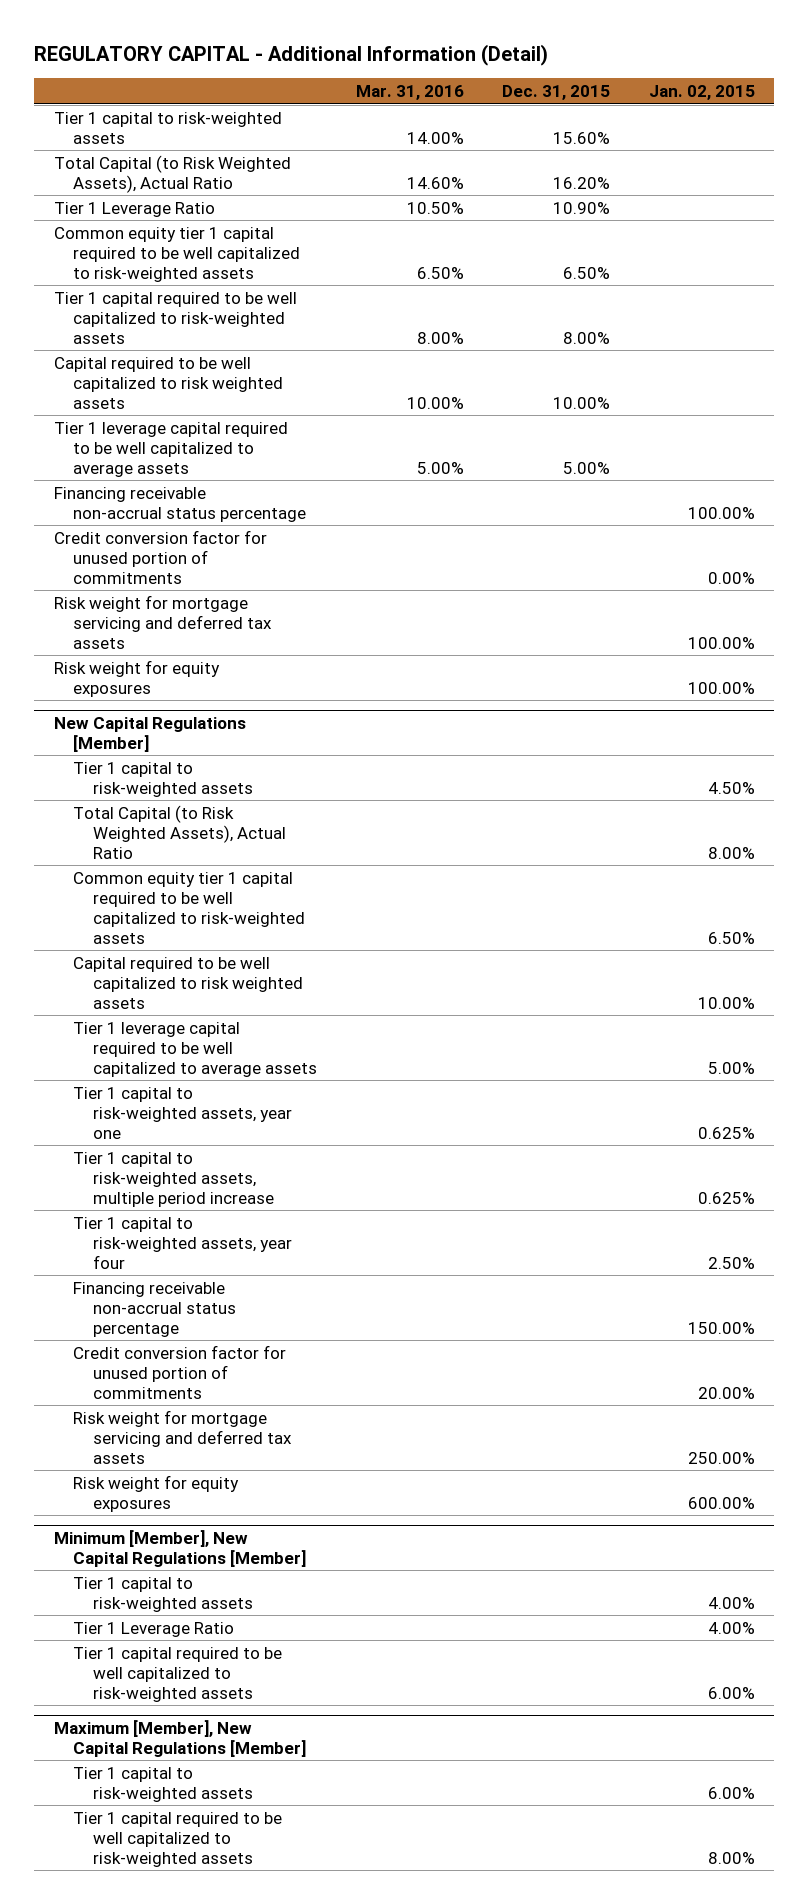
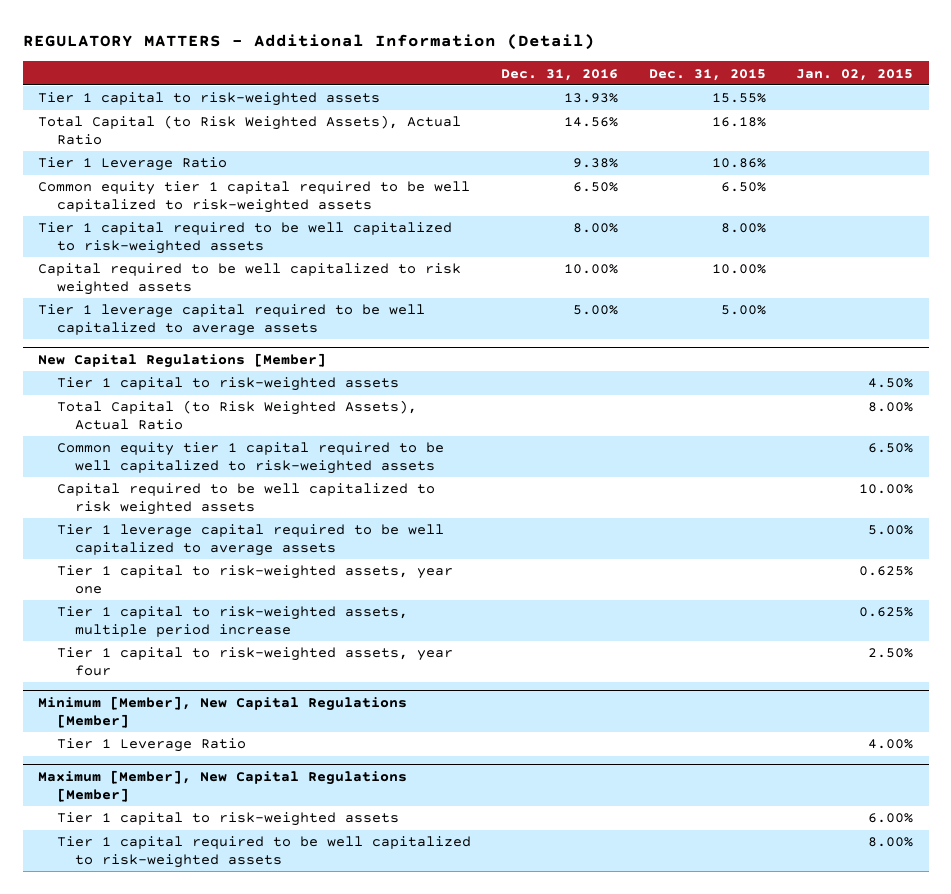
- REGULATORY CAPITAL - Additional Information (Detail)
+ REGULATORY MATTERS - Additional Information (Detail)
- | Mar. 31, 2016 | Dec. 31, 2015 | Jan. 02, 2015
+ | Dec. 31, 2016 | Dec. 31, 2015 | Jan. 02, 2015
- Tier 1 capital to risk-weighted assets | 14.00% | 15.60% |
- Total Capital (to Risk Weighted Assets), Actual Ratio | 14.60% | 16.20% |
- Tier 1 Leverage Ratio | 10.50% | 10.90% |
+ Tier 1 capital to risk-weighted assets | 13.93% | 15.55% |
+ Total Capital (to Risk Weighted Assets), Actual Ratio | 14.56% | 16.18% |
+ Tier 1 Leverage Ratio | 9.38% | 10.86% |
- Financing receivable non-accrual status percentage | | | 100.00%
- Credit conversion factor for unused portion of commitments | | | 0.00%
- Risk weight for mortgage servicing and deferred tax assets | | | 100.00%
- Risk weight for equity exposures | | | 100.00%
@ New Capital Regulations [Member]
- Financing receivable non-accrual status percentage | | | 150.00%
- Credit conversion factor for unused portion of commitments | | | 20.00%
- Risk weight for mortgage servicing and deferred tax assets | | | 250.00%
- Risk weight for equity exposures | | | 600.00%
@ Minimum [Member], New Capital Regulations [Member]
- Tier 1 capital to risk-weighted assets | | | 4.00%
- Tier 1 capital required to be well capitalized to risk-weighted assets | | | 6.00%

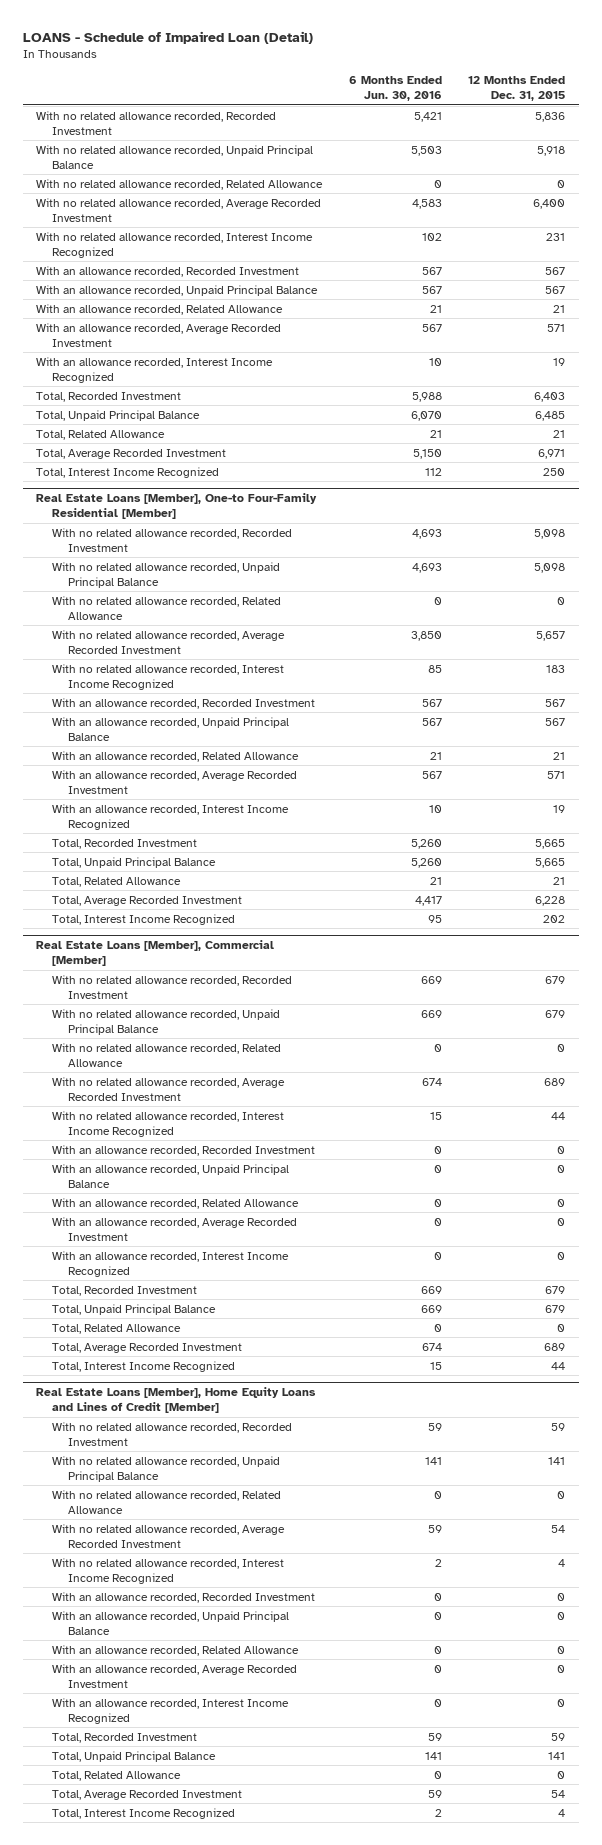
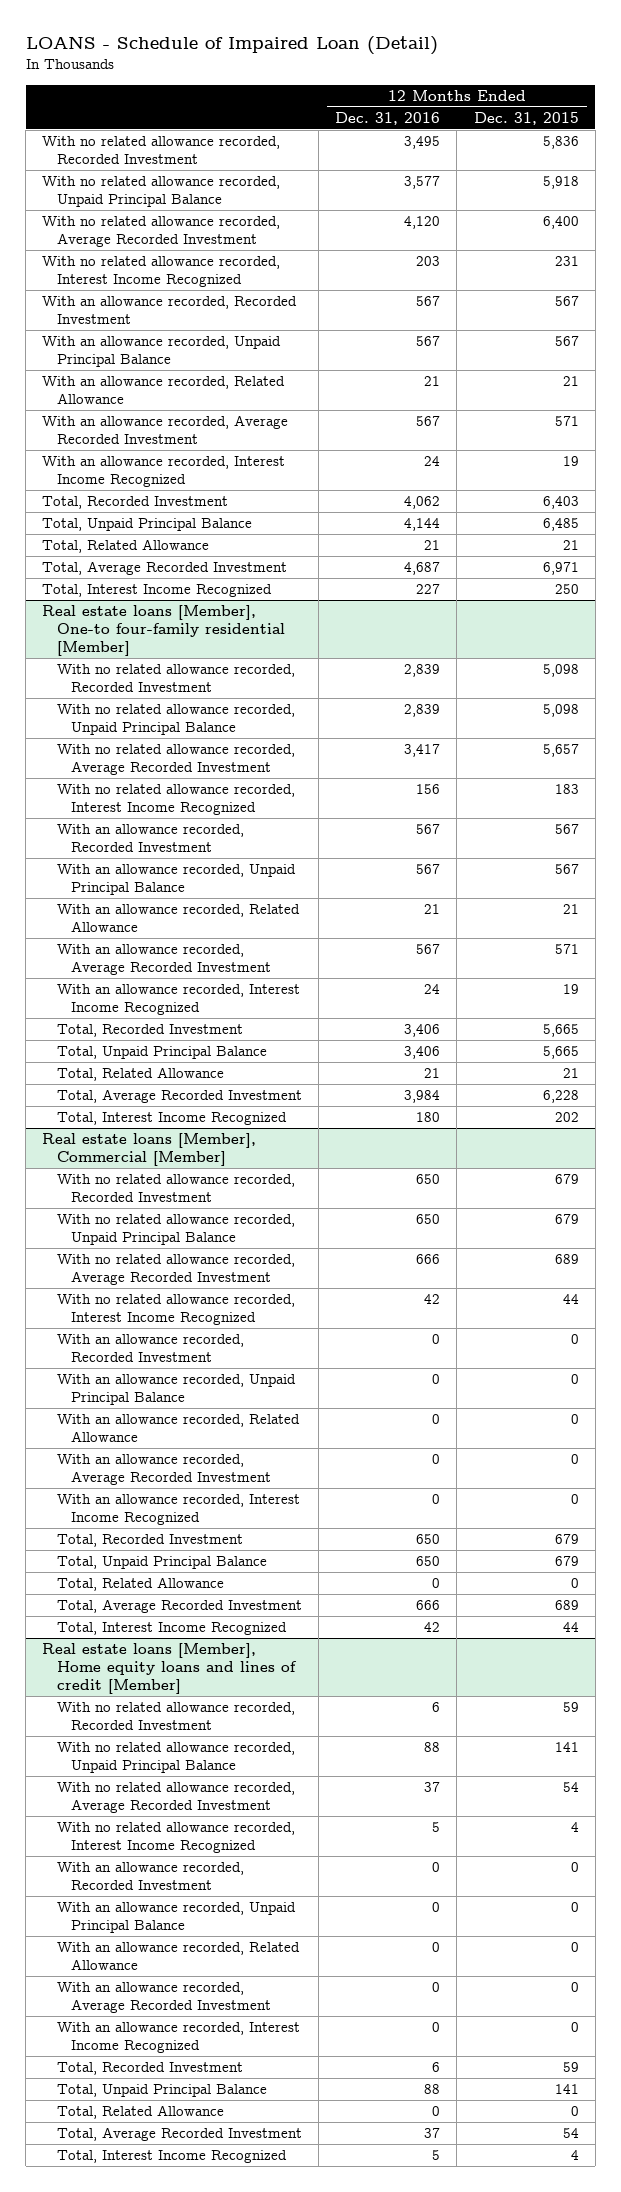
- | 6 Months Ended Jun. 30, 2016 | 12 Months Ended Dec. 31, 2015
+ | 12 Months Ended Dec. 31, 2016 | 12 Months Ended Dec. 31, 2015
- With no related allowance recorded, Related Allowance | 0 | 0
- Real Estate Loans [Member], One-to Four-Family Residential [Member]
+ Real estate loans [Member], One-to four-family residential [Member]
- With no related allowance recorded, Related Allowance | 0 | 0
- Real Estate Loans [Member], Commercial [Member]
+ Real estate loans [Member], Commercial [Member]
- With no related allowance recorded, Related Allowance | 0 | 0
- Real Estate Loans [Member], Home Equity Loans and Lines of Credit [Member]
+ Real estate loans [Member], Home equity loans and lines of credit [Member]
- With no related allowance recorded, Related Allowance | 0 | 0

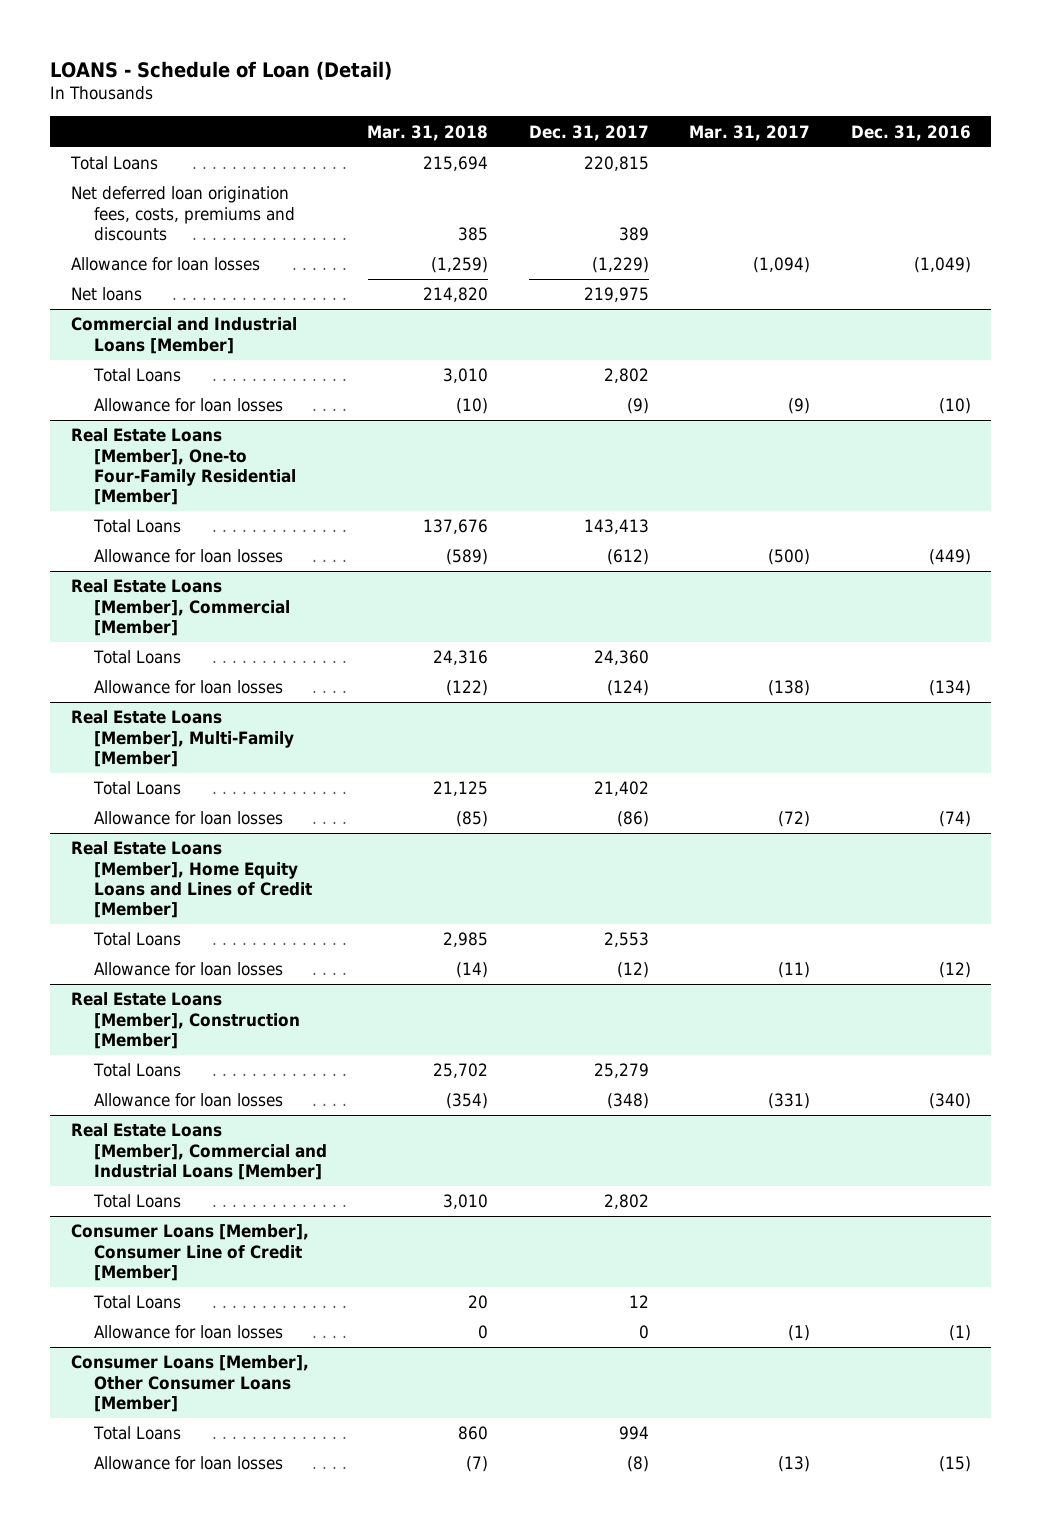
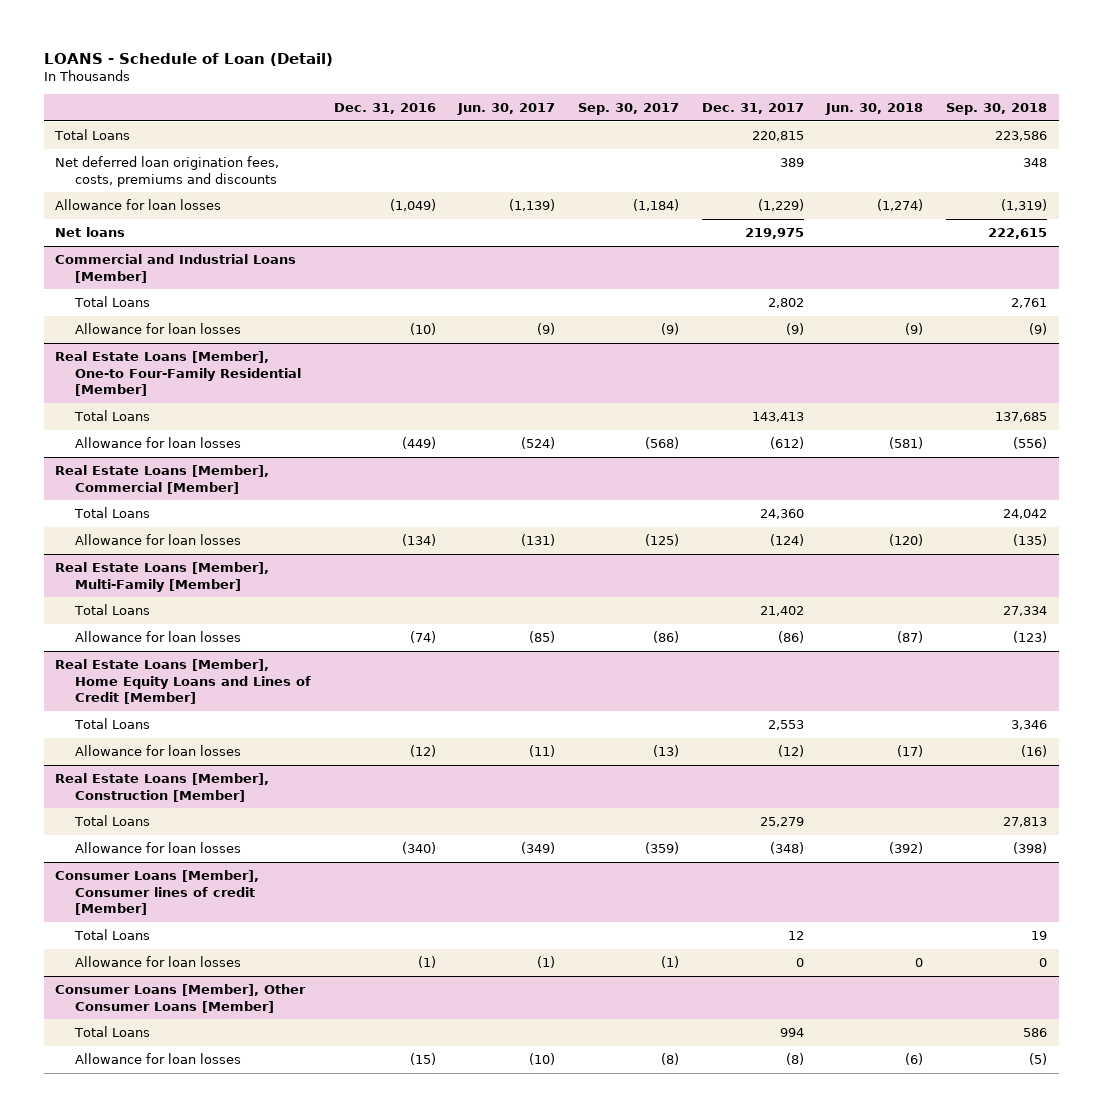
- | Mar. 31, 2018 | Dec. 31, 2017 | Mar. 31, 2017 | Dec. 31, 2016
+ | Dec. 31, 2016 | Jun. 30, 2017 | Sep. 30, 2017 | Dec. 31, 2017 | Jun. 30, 2018 | Sep. 30, 2018
- Real Estate Loans [Member], Commercial and Industrial Loans [Member]
- Total Loans | 3,010 | 2,802 | |
- Consumer Loans [Member], Consumer Line of Credit [Member]
+ Consumer Loans [Member], Consumer lines of credit [Member]

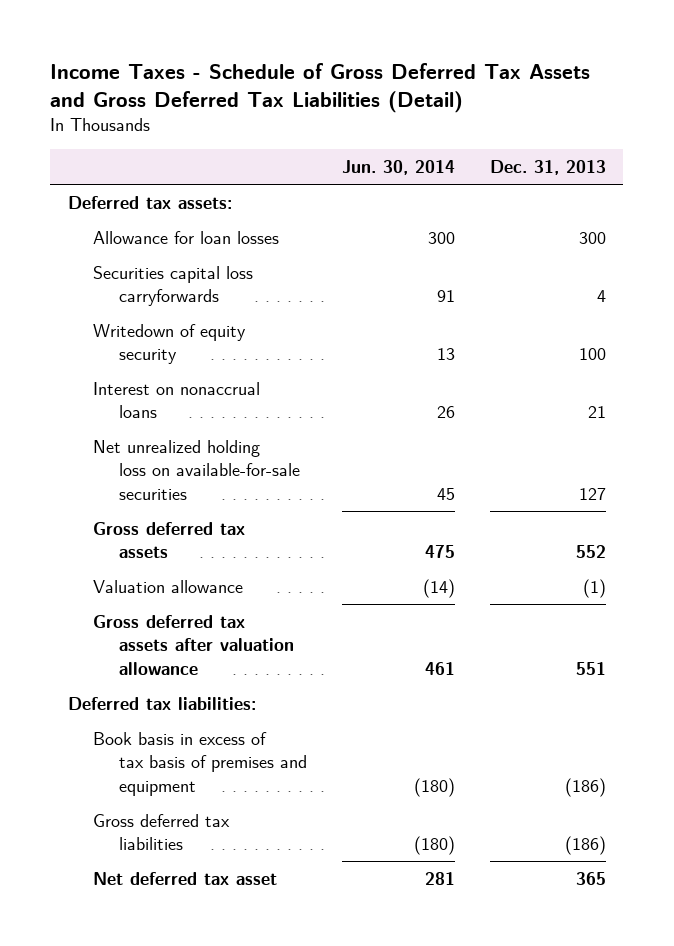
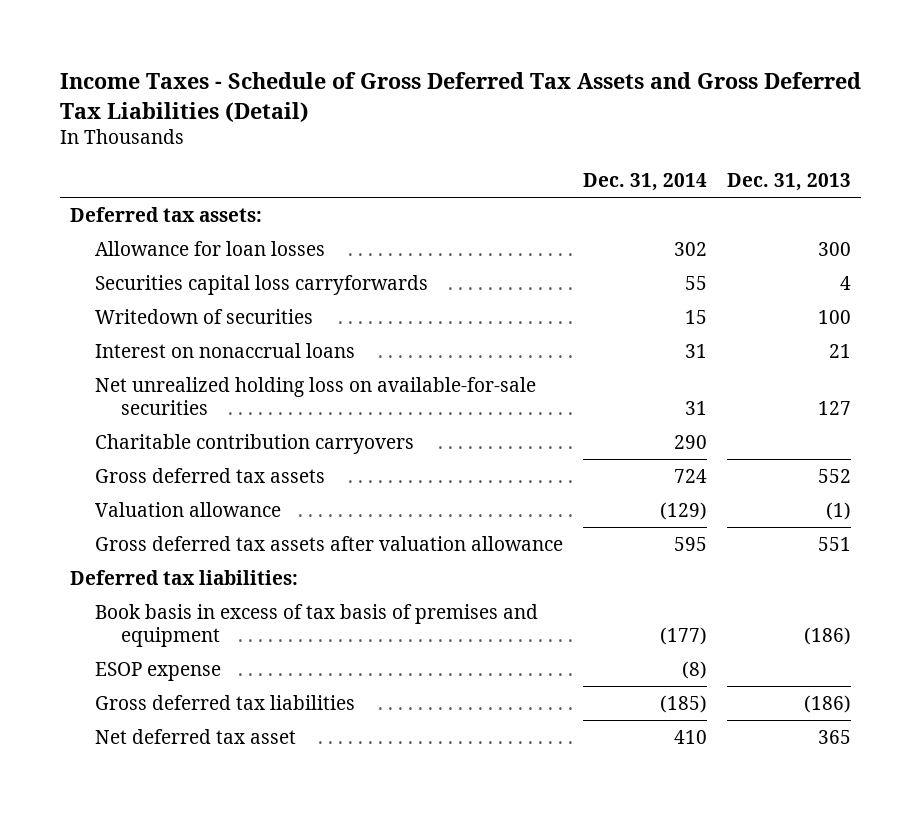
- | Jun. 30, 2014 | Dec. 31, 2013
+ | Dec. 31, 2014 | Dec. 31, 2013
- Writedown of equity security | 13 | 100
+ Writedown of securities | 15 | 100
+ Charitable contribution carryovers | 290 |
+ ESOP expense | (8) |

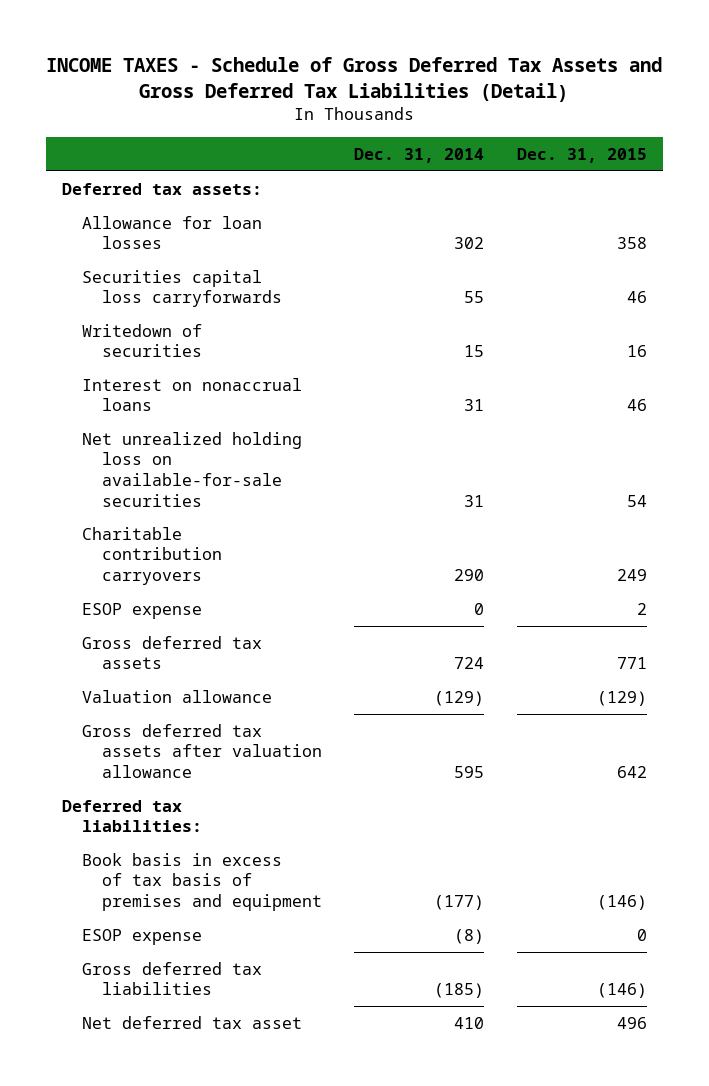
- Income Taxes - Schedule of Gross Deferred Tax Assets and Gross Deferred Tax Liabilities (Detail)
+ INCOME TAXES - Schedule of Gross Deferred Tax Assets and Gross Deferred Tax Liabilities (Detail)
- | Dec. 31, 2014 | Dec. 31, 2013
+ | Dec. 31, 2014 | Dec. 31, 2015
+ ESOP expense | 0 | 2

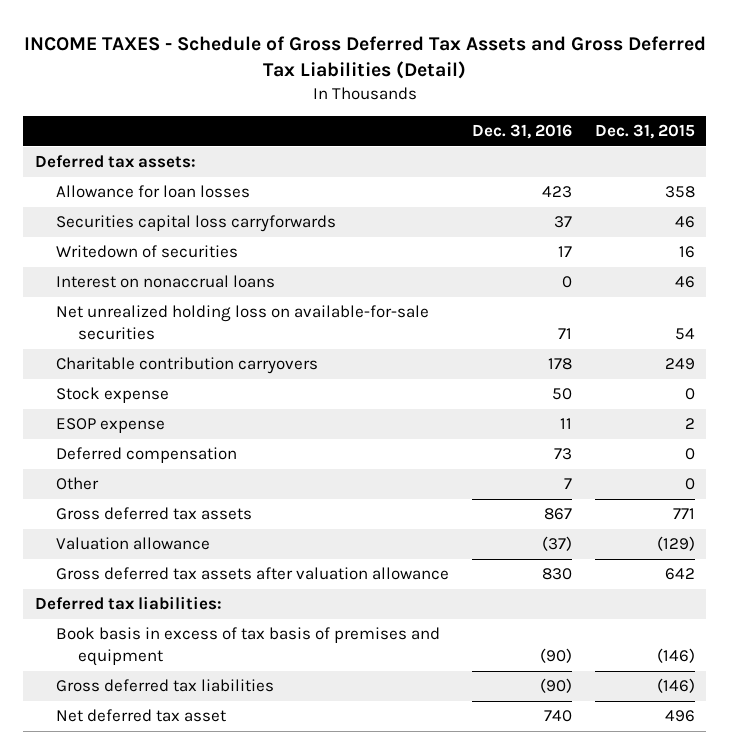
- | Dec. 31, 2014 | Dec. 31, 2015
+ | Dec. 31, 2016 | Dec. 31, 2015
+ Stock expense | 50 | 0
+ Deferred compensation | 73 | 0
+ Other | 7 | 0
- ESOP expense | (8) | 0

